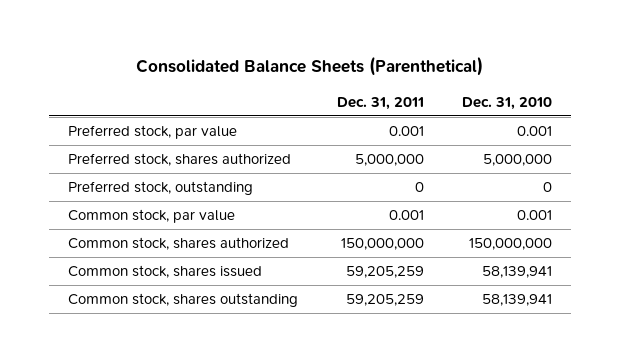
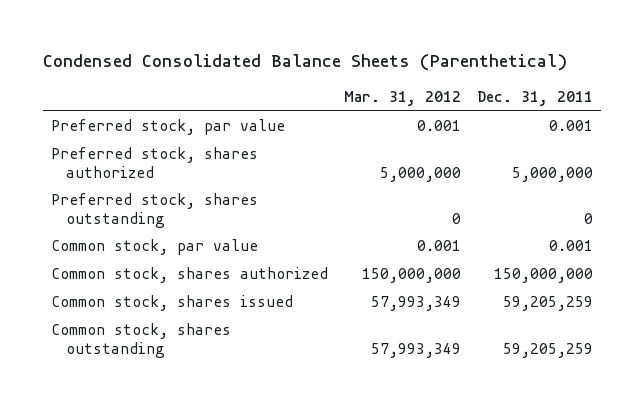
- Consolidated Balance Sheets (Parenthetical)
+ Condensed Consolidated Balance Sheets (Parenthetical)
- | Dec. 31, 2011 | Dec. 31, 2010
+ | Mar. 31, 2012 | Dec. 31, 2011
- Preferred stock, outstanding | 0 | 0
+ Preferred stock, shares outstanding | 0 | 0

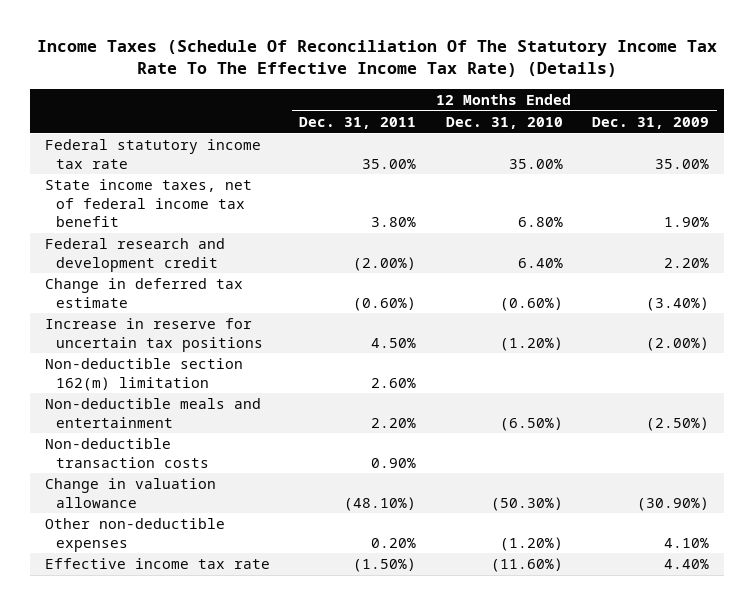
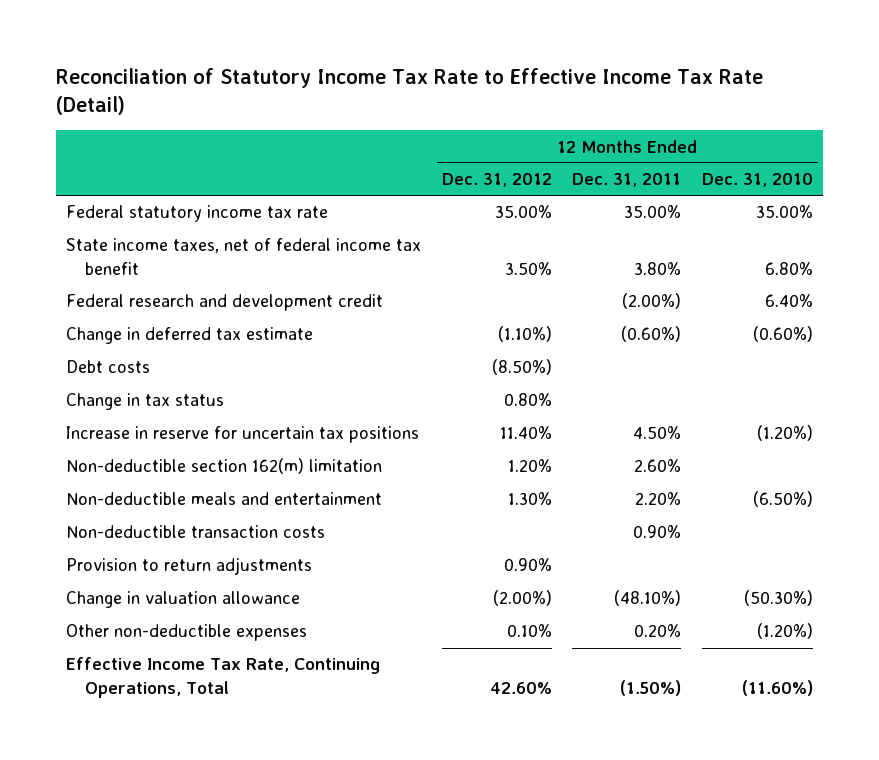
- Income Taxes (Schedule Of Reconciliation Of The Statutory Income Tax Rate To The Effective Income Tax Rate) (Details)
+ Reconciliation of Statutory Income Tax Rate to Effective Income Tax Rate (Detail)
- | 12 Months Ended Dec. 31, 2011 | 12 Months Ended Dec. 31, 2010 | 12 Months Ended Dec. 31, 2009
+ | 12 Months Ended Dec. 31, 2012 | 12 Months Ended Dec. 31, 2011 | 12 Months Ended Dec. 31, 2010
+ Debt costs | (8.50%) | |
+ Change in tax status | 0.80% | |
+ Provision to return adjustments | 0.90% | |
- Effective income tax rate | (1.50%) | (11.60%) | 4.40%
+ Effective Income Tax Rate, Continuing Operations, Total | 42.60% | (1.50%) | (11.60%)

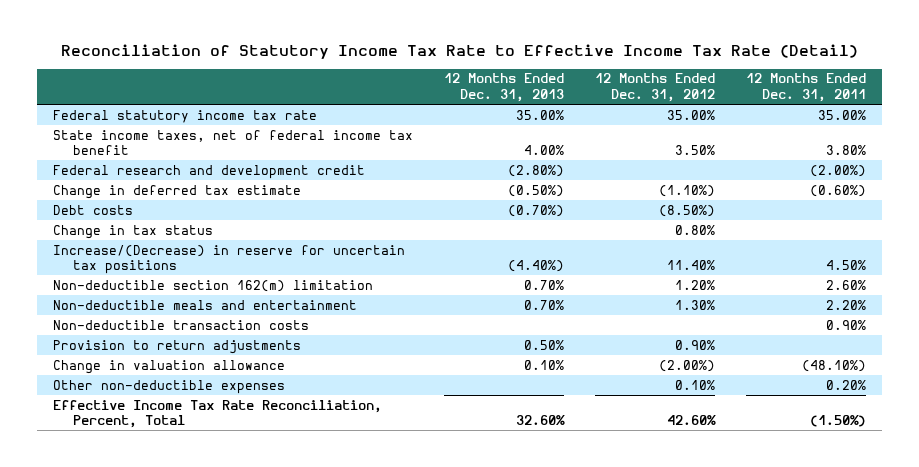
- | 12 Months Ended Dec. 31, 2012 | 12 Months Ended Dec. 31, 2011 | 12 Months Ended Dec. 31, 2010
+ | 12 Months Ended Dec. 31, 2013 | 12 Months Ended Dec. 31, 2012 | 12 Months Ended Dec. 31, 2011
- Increase in reserve for uncertain tax positions | 11.40% | 4.50% | (1.20%)
+ Increase/(Decrease) in reserve for uncertain tax positions | (4.40%) | 11.40% | 4.50%
- Effective Income Tax Rate, Continuing Operations, Total | 42.60% | (1.50%) | (11.60%)
+ Effective Income Tax Rate Reconciliation, Percent, Total | 32.60% | 42.60% | (1.50%)

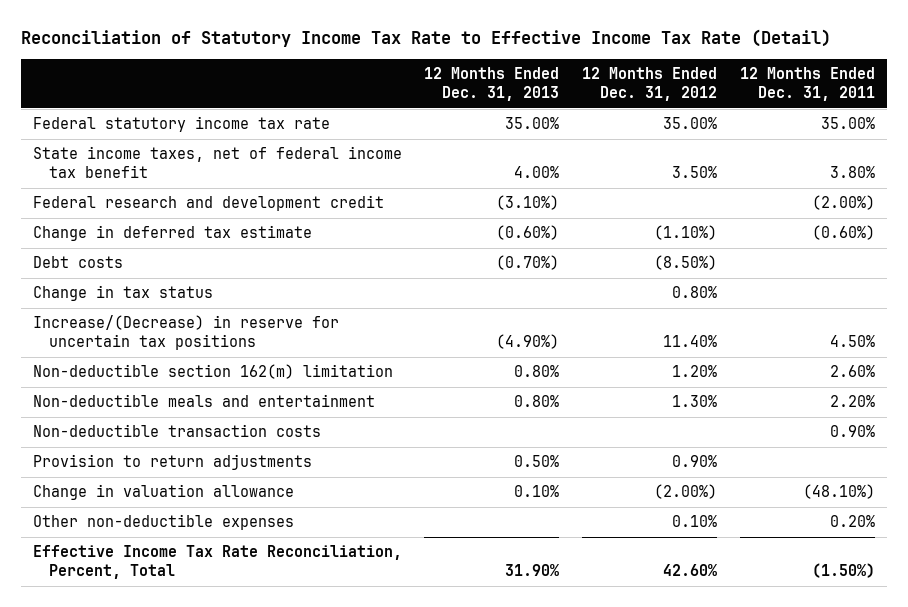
- Federal research and development credit | (2.80%) | | (2.00%)
- Change in deferred tax estimate | (0.50%) | (1.10%) | (0.60%)
+ Federal research and development credit | (3.10%) | | (2.00%)
+ Change in deferred tax estimate | (0.60%) | (1.10%) | (0.60%)
- Increase/(Decrease) in reserve for uncertain tax positions | (4.40%) | 11.40% | 4.50%
- Non-deductible section 162(m) limitation | 0.70% | 1.20% | 2.60%
- Non-deductible meals and entertainment | 0.70% | 1.30% | 2.20%
+ Increase/(Decrease) in reserve for uncertain tax positions | (4.90%) | 11.40% | 4.50%
+ Non-deductible section 162(m) limitation | 0.80% | 1.20% | 2.60%
+ Non-deductible meals and entertainment | 0.80% | 1.30% | 2.20%
- Effective Income Tax Rate Reconciliation, Percent, Total | 32.60% | 42.60% | (1.50%)
+ Effective Income Tax Rate Reconciliation, Percent, Total | 31.90% | 42.60% | (1.50%)

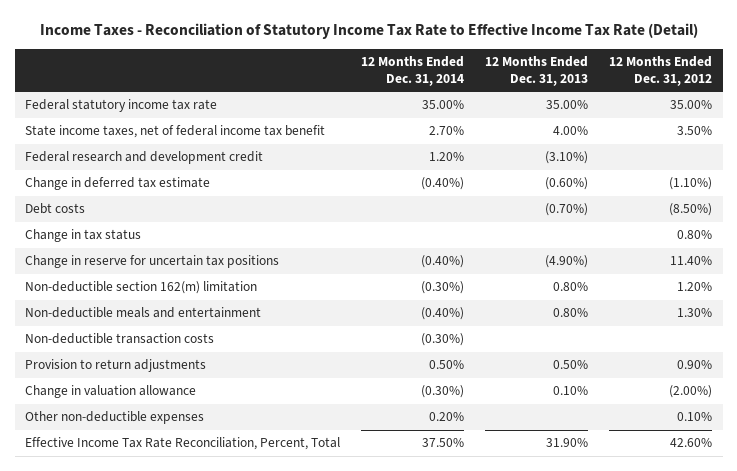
- Reconciliation of Statutory Income Tax Rate to Effective Income Tax Rate (Detail)
+ Income Taxes - Reconciliation of Statutory Income Tax Rate to Effective Income Tax Rate (Detail)
- | 12 Months Ended Dec. 31, 2013 | 12 Months Ended Dec. 31, 2012 | 12 Months Ended Dec. 31, 2011
+ | 12 Months Ended Dec. 31, 2014 | 12 Months Ended Dec. 31, 2013 | 12 Months Ended Dec. 31, 2012
- Increase/(Decrease) in reserve for uncertain tax positions | (4.90%) | 11.40% | 4.50%
+ Change in reserve for uncertain tax positions | (0.40%) | (4.90%) | 11.40%

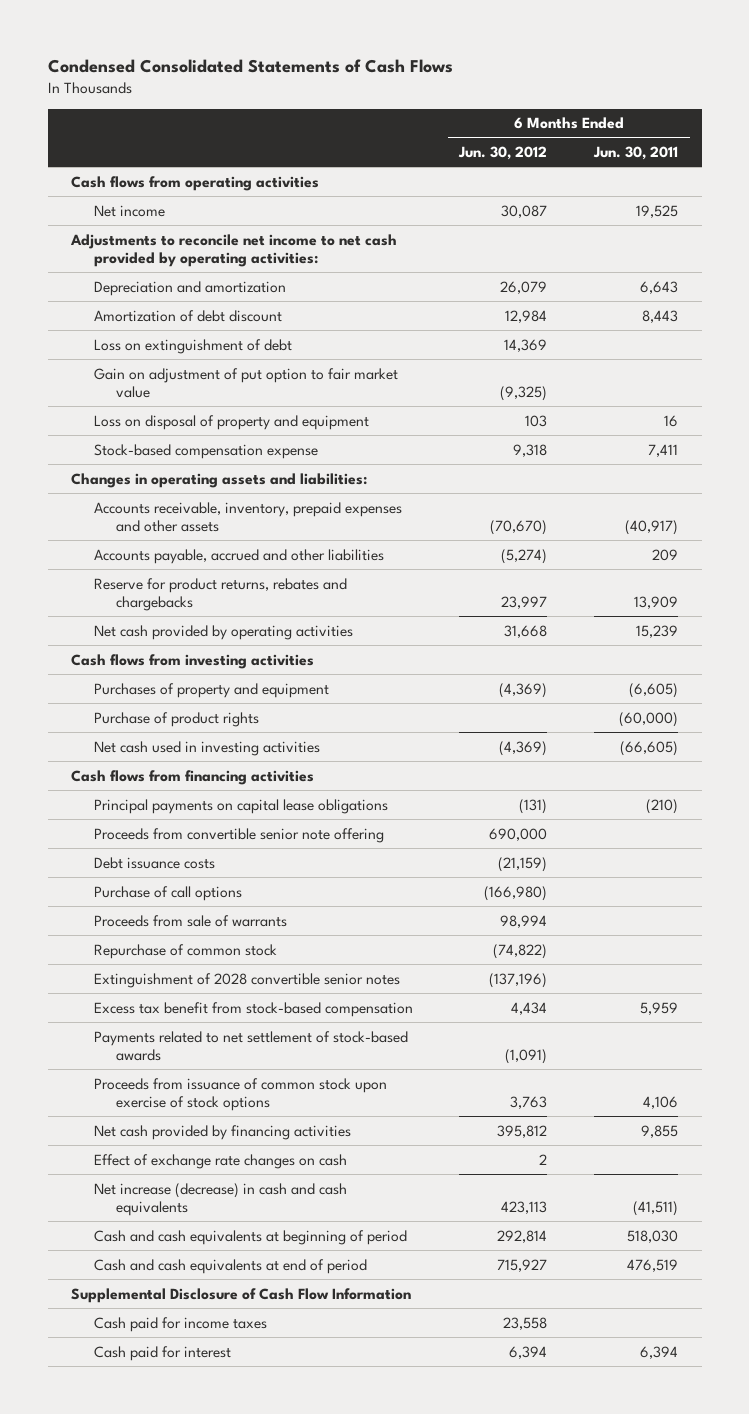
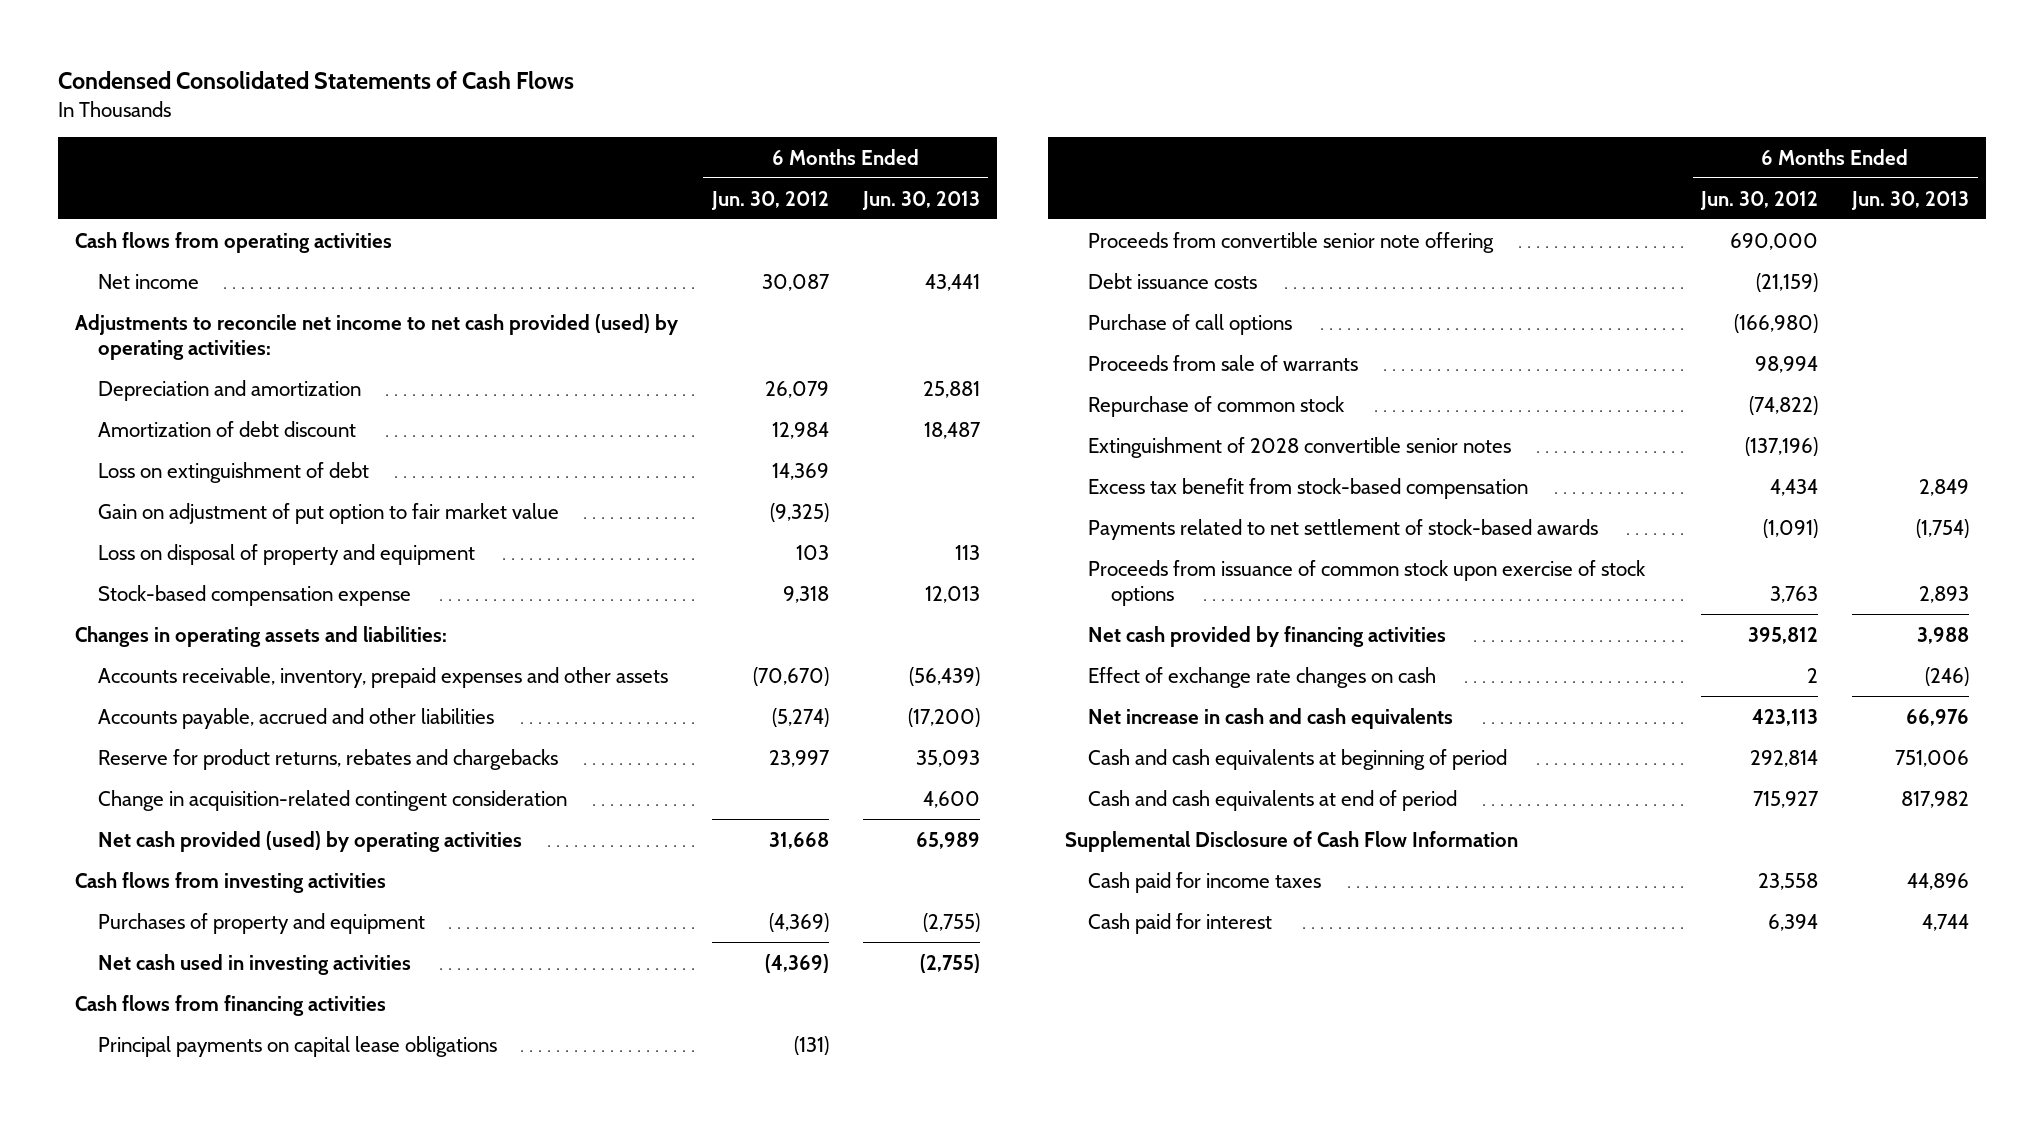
- | 6 Months Ended Jun. 30, 2012 | 6 Months Ended Jun. 30, 2011
+ | 6 Months Ended Jun. 30, 2012 | 6 Months Ended Jun. 30, 2013
- Adjustments to reconcile net income to net cash provided by operating activities:
+ Adjustments to reconcile net income to net cash provided (used) by operating activities:
- Net cash provided by operating activities | 31,668 | 15,239
+ Change in acquisition-related contingent consideration | | 4,600
+ Net cash provided (used) by operating activities | 31,668 | 65,989
- Purchase of product rights | | (60,000)
- Net increase (decrease) in cash and cash equivalents | 423,113 | (41,511)
+ Net increase in cash and cash equivalents | 423,113 | 66,976

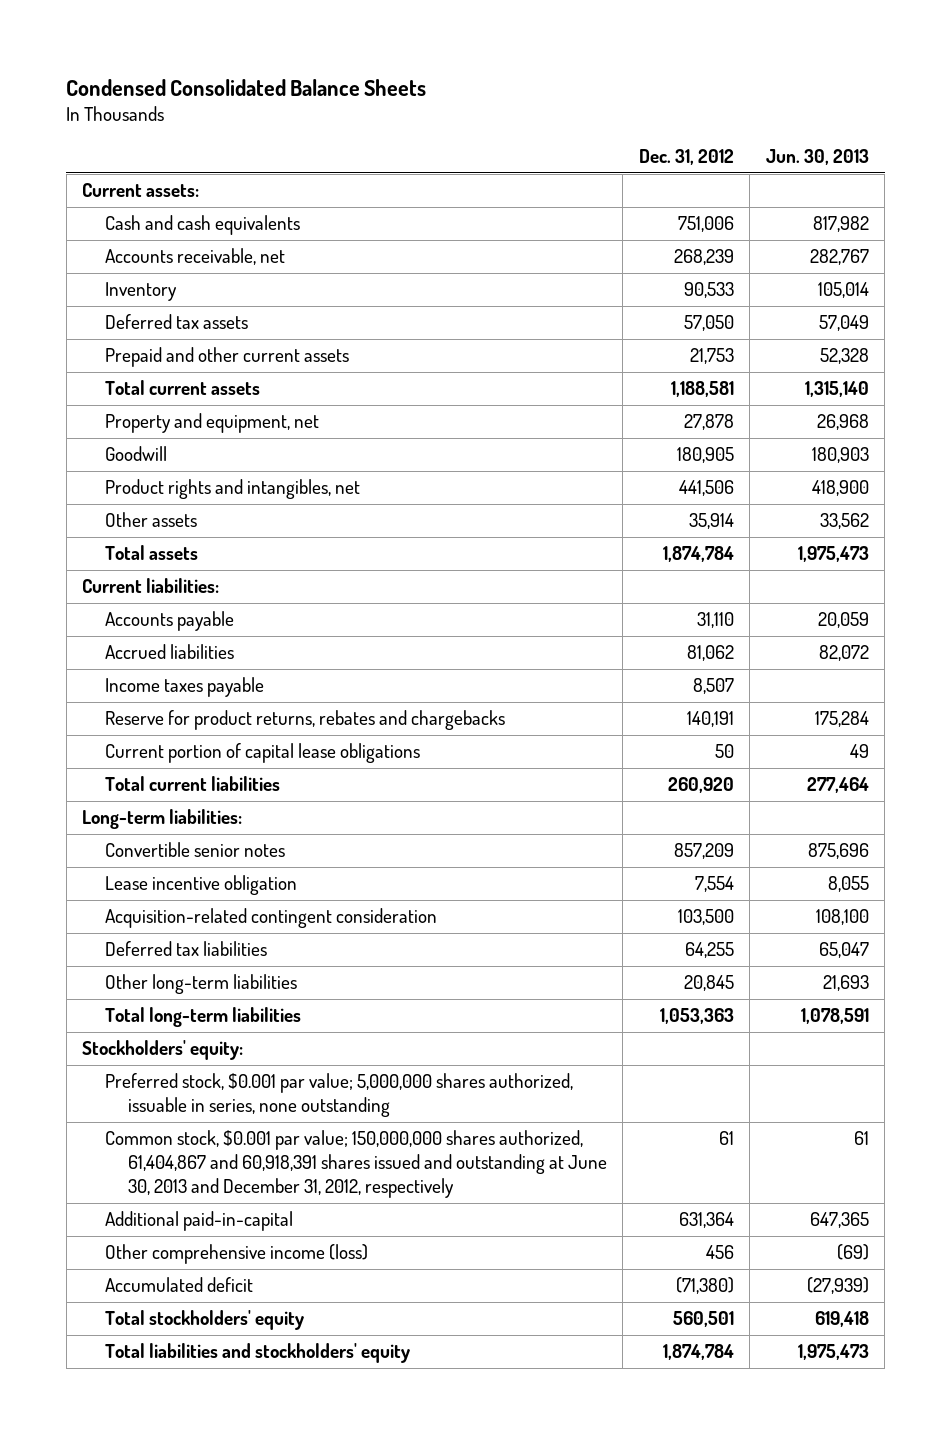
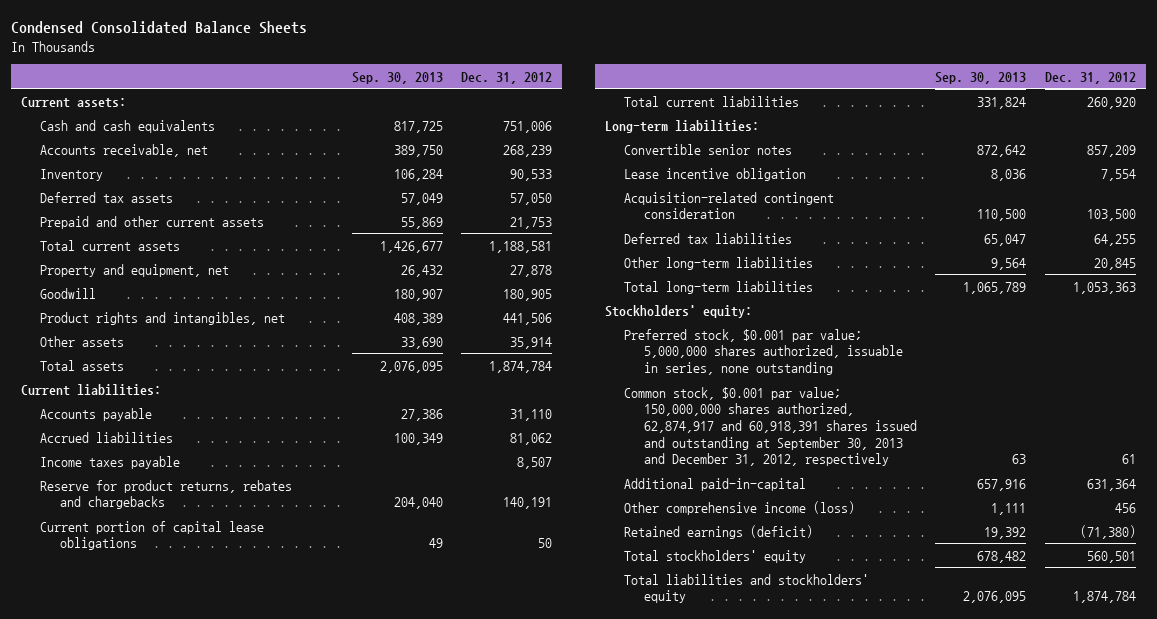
- | Dec. 31, 2012 | Jun. 30, 2013
+ | Sep. 30, 2013 | Dec. 31, 2012
- Common stock, $0.001 par value; 150,000,000 shares authorized, 61,404,867 and 60,918,391 shares issued and outstanding at June 30, 2013 and December 31, 2012, respectively | 61 | 61
+ Common stock, $0.001 par value; 150,000,000 shares authorized, 62,874,917 and 60,918,391 shares issued and outstanding at September 30, 2013 and December 31, 2012, respectively | 63 | 61
- Accumulated deficit | (71,380) | (27,939)
+ Retained earnings (deficit) | 19,392 | (71,380)

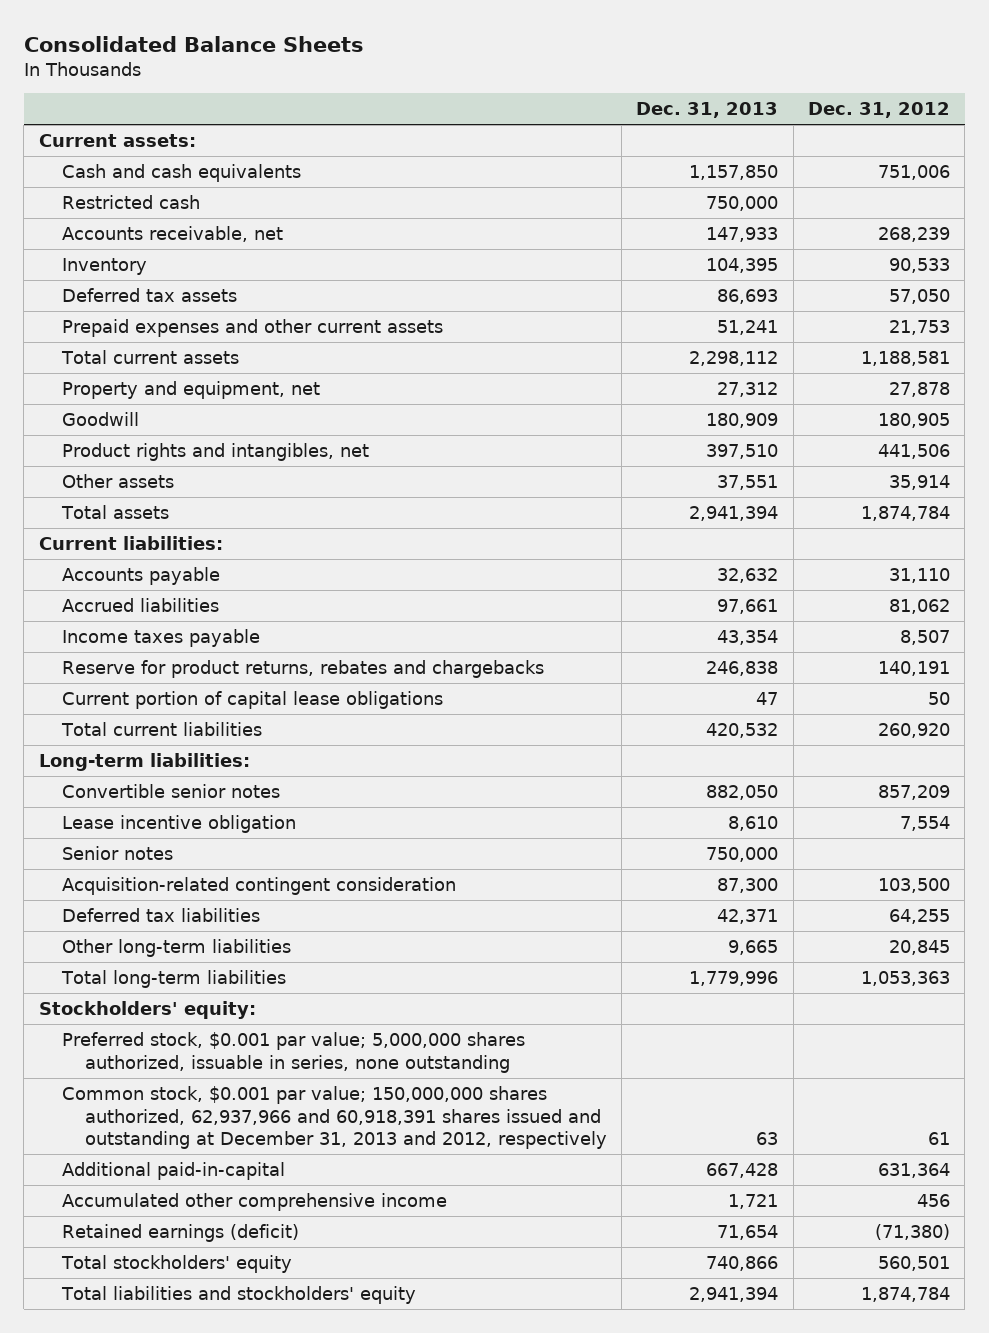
- Condensed Consolidated Balance Sheets
+ Consolidated Balance Sheets
- | Sep. 30, 2013 | Dec. 31, 2012
+ | Dec. 31, 2013 | Dec. 31, 2012
+ Restricted cash | 750,000 |
- Prepaid and other current assets | 55,869 | 21,753
+ Prepaid expenses and other current assets | 51,241 | 21,753
+ Senior notes | 750,000 |
- Common stock, $0.001 par value; 150,000,000 shares authorized, 62,874,917 and 60,918,391 shares issued and outstanding at September 30, 2013 and December 31, 2012, respectively | 63 | 61
+ Common stock, $0.001 par value; 150,000,000 shares authorized, 62,937,966 and 60,918,391 shares issued and outstanding at December 31, 2013 and 2012, respectively | 63 | 61
- Other comprehensive income (loss) | 1,111 | 456
+ Accumulated other comprehensive income | 1,721 | 456

